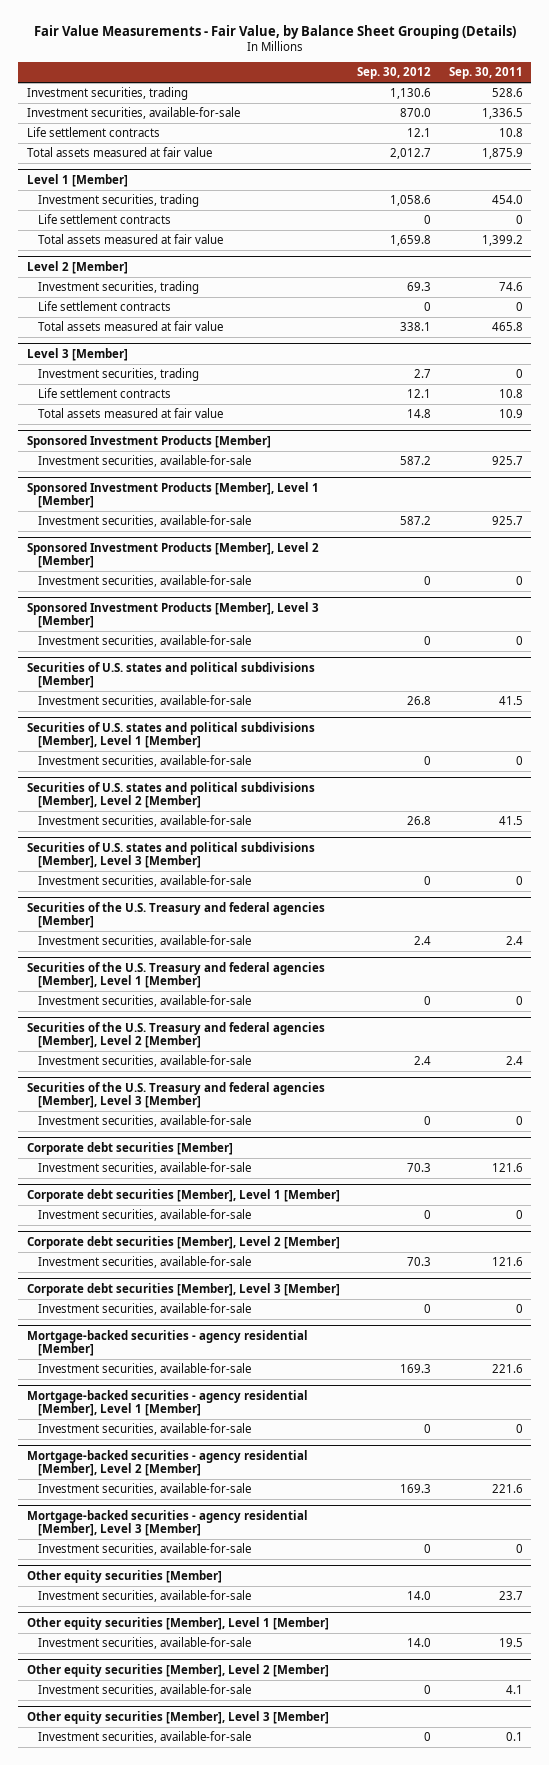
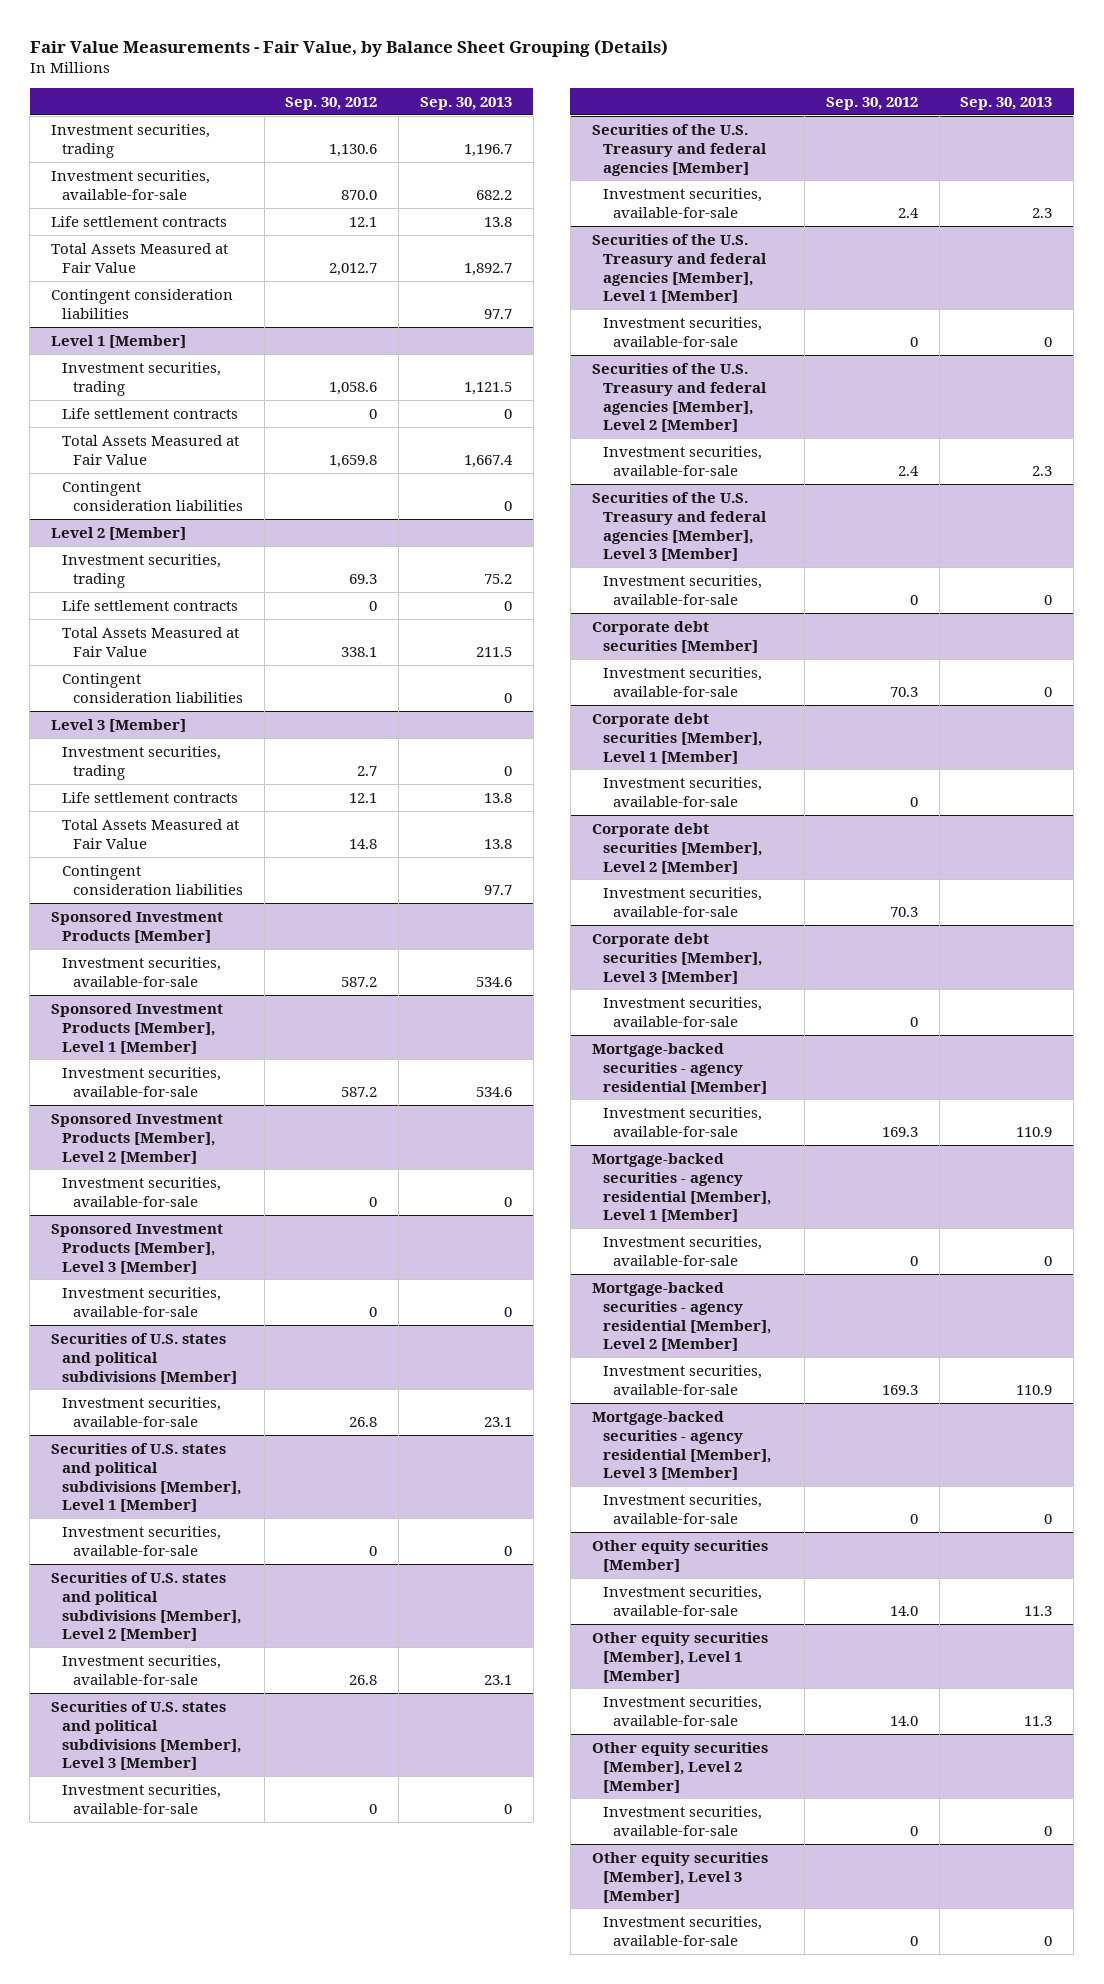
- | Sep. 30, 2012 | Sep. 30, 2011
+ | Sep. 30, 2012 | Sep. 30, 2013
- Total assets measured at fair value | 2,012.7 | 1,875.9
+ Total Assets Measured at Fair Value | 2,012.7 | 1,892.7
+ Contingent consideration liabilities | | 97.7
@ Level 1 [Member]
- Total assets measured at fair value | 1,659.8 | 1,399.2
+ Total Assets Measured at Fair Value | 1,659.8 | 1,667.4
+ Contingent consideration liabilities | | 0
@ Level 2 [Member]
- Total assets measured at fair value | 338.1 | 465.8
+ Total Assets Measured at Fair Value | 338.1 | 211.5
+ Contingent consideration liabilities | | 0
@ Level 3 [Member]
- Total assets measured at fair value | 14.8 | 10.9
+ Total Assets Measured at Fair Value | 14.8 | 13.8
+ Contingent consideration liabilities | | 97.7

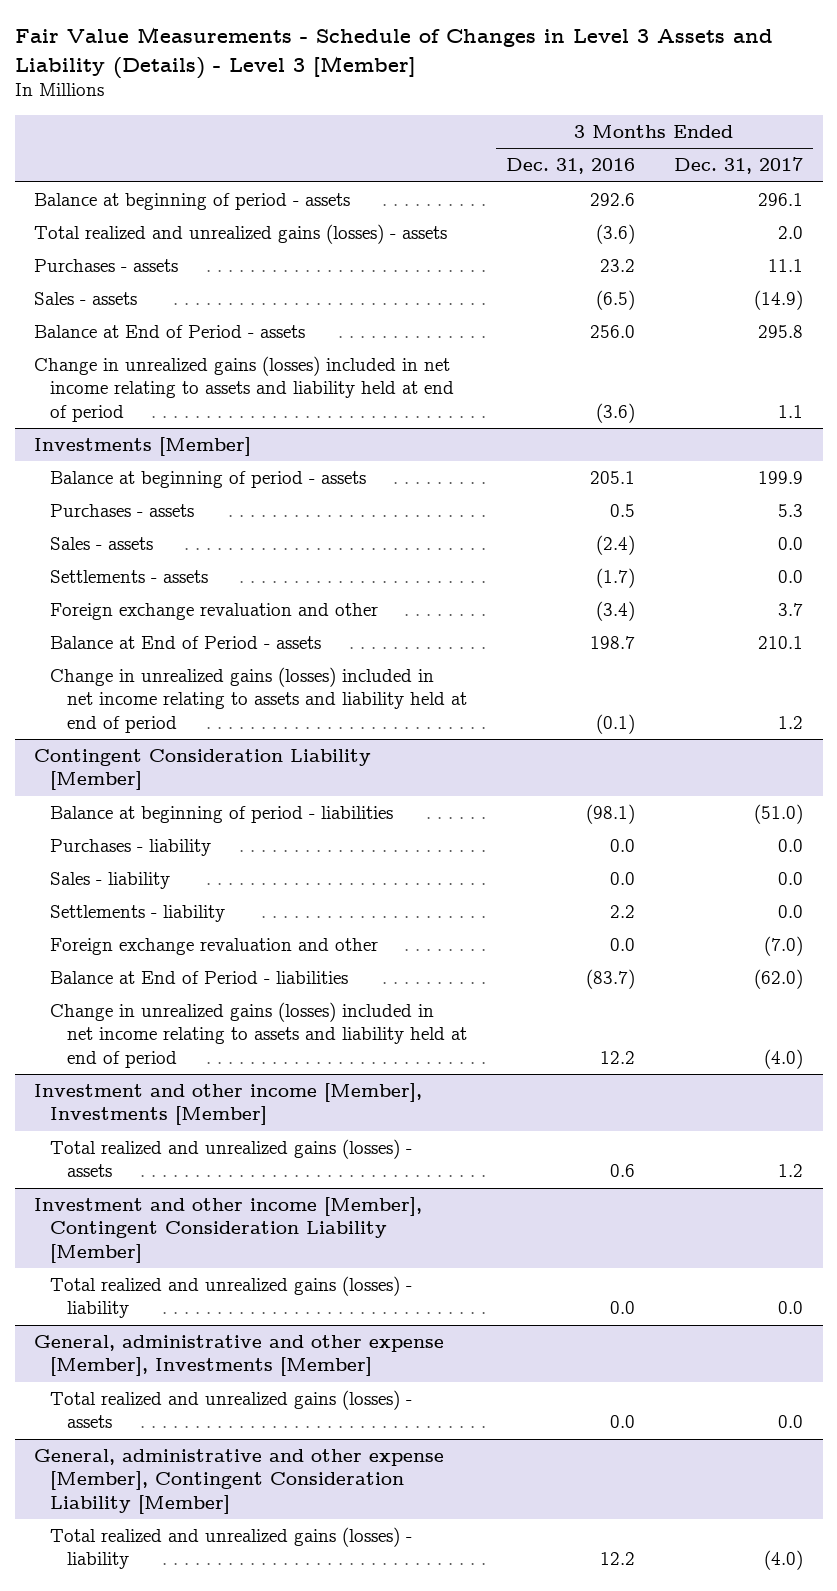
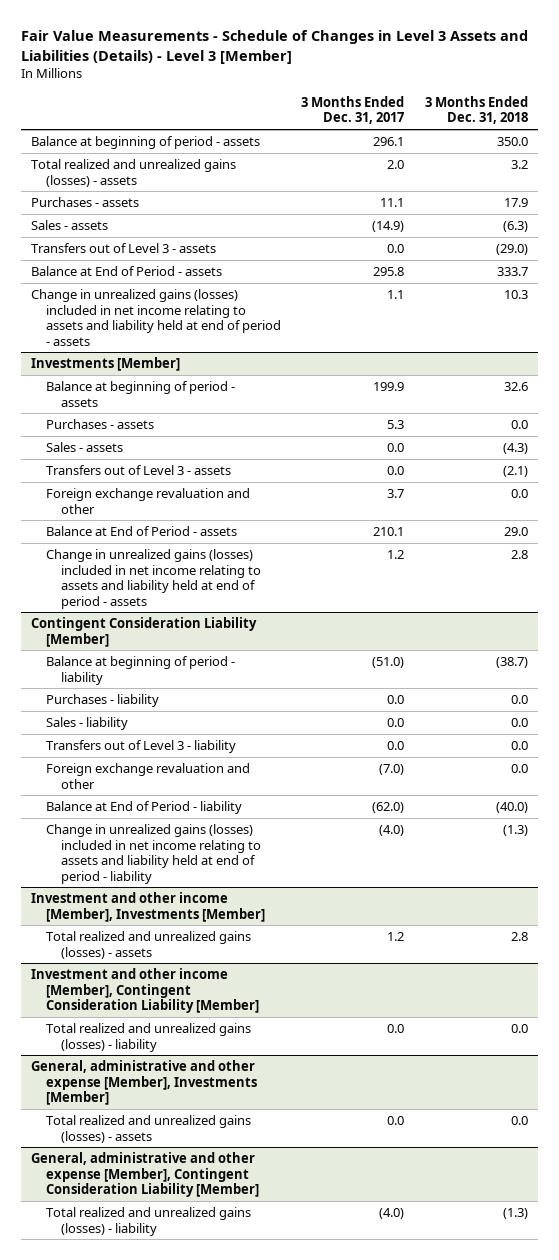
- Fair Value Measurements - Schedule of Changes in Level 3 Assets and Liability (Details) - Level 3 [Member]
+ Fair Value Measurements - Schedule of Changes in Level 3 Assets and Liabilities (Details) - Level 3 [Member]
- | 3 Months Ended Dec. 31, 2016 | 3 Months Ended Dec. 31, 2017
+ | 3 Months Ended Dec. 31, 2017 | 3 Months Ended Dec. 31, 2018
+ Transfers out of Level 3 - assets | 0.0 | (29.0)
- Change in unrealized gains (losses) included in net income relating to assets and liability held at end of period | (3.6) | 1.1
+ Change in unrealized gains (losses) included in net income relating to assets and liability held at end of period - assets | 1.1 | 10.3
@ Investments [Member]
- Settlements - assets | (1.7) | 0.0
+ Transfers out of Level 3 - assets | 0.0 | (2.1)
- Change in unrealized gains (losses) included in net income relating to assets and liability held at end of period | (0.1) | 1.2
+ Change in unrealized gains (losses) included in net income relating to assets and liability held at end of period - assets | 1.2 | 2.8
@ Contingent Consideration Liability [Member]
- Balance at beginning of period - liabilities | (98.1) | (51.0)
+ Balance at beginning of period - liability | (51.0) | (38.7)
- Settlements - liability | 2.2 | 0.0
+ Transfers out of Level 3 - liability | 0.0 | 0.0
- Balance at End of Period - liabilities | (83.7) | (62.0)
- Change in unrealized gains (losses) included in net income relating to assets and liability held at end of period | 12.2 | (4.0)
+ Balance at End of Period - liability | (62.0) | (40.0)
+ Change in unrealized gains (losses) included in net income relating to assets and liability held at end of period - liability | (4.0) | (1.3)

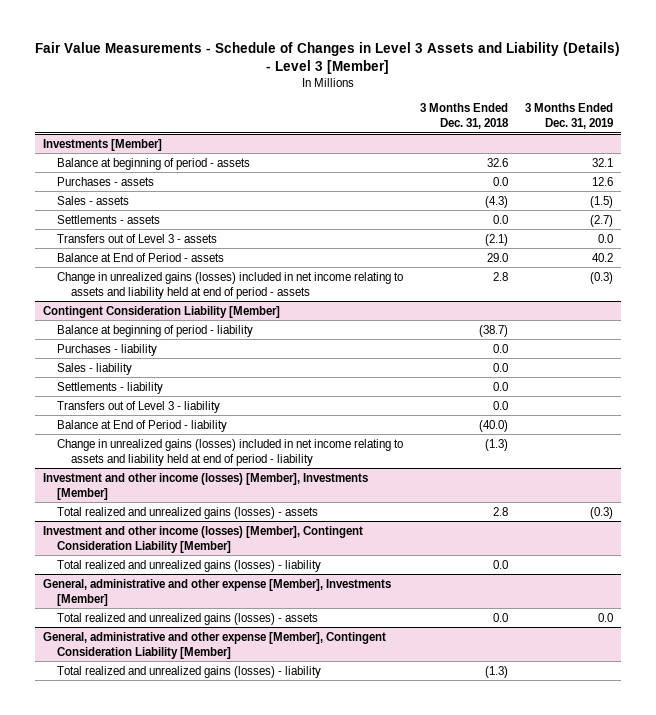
- Fair Value Measurements - Schedule of Changes in Level 3 Assets and Liabilities (Details) - Level 3 [Member]
+ Fair Value Measurements - Schedule of Changes in Level 3 Assets and Liability (Details) - Level 3 [Member]
- | 3 Months Ended Dec. 31, 2017 | 3 Months Ended Dec. 31, 2018
+ | 3 Months Ended Dec. 31, 2018 | 3 Months Ended Dec. 31, 2019
- Balance at beginning of period - assets | 296.1 | 350.0
- Total realized and unrealized gains (losses) - assets | 2.0 | 3.2
- Purchases - assets | 11.1 | 17.9
- Sales - assets | (14.9) | (6.3)
- Transfers out of Level 3 - assets | 0.0 | (29.0)
- Balance at End of Period - assets | 295.8 | 333.7
- Change in unrealized gains (losses) included in net income relating to assets and liability held at end of period - assets | 1.1 | 10.3
@ Investments [Member]
+ Settlements - assets | 0.0 | (2.7)
- Foreign exchange revaluation and other | 3.7 | 0.0
@ Contingent Consideration Liability [Member]
+ Settlements - liability | 0.0 |
- Foreign exchange revaluation and other | (7.0) | 0.0
- Investment and other income [Member], Investments [Member]
+ Investment and other income (losses) [Member], Investments [Member]
- Investment and other income [Member], Contingent Consideration Liability [Member]
+ Investment and other income (losses) [Member], Contingent Consideration Liability [Member]

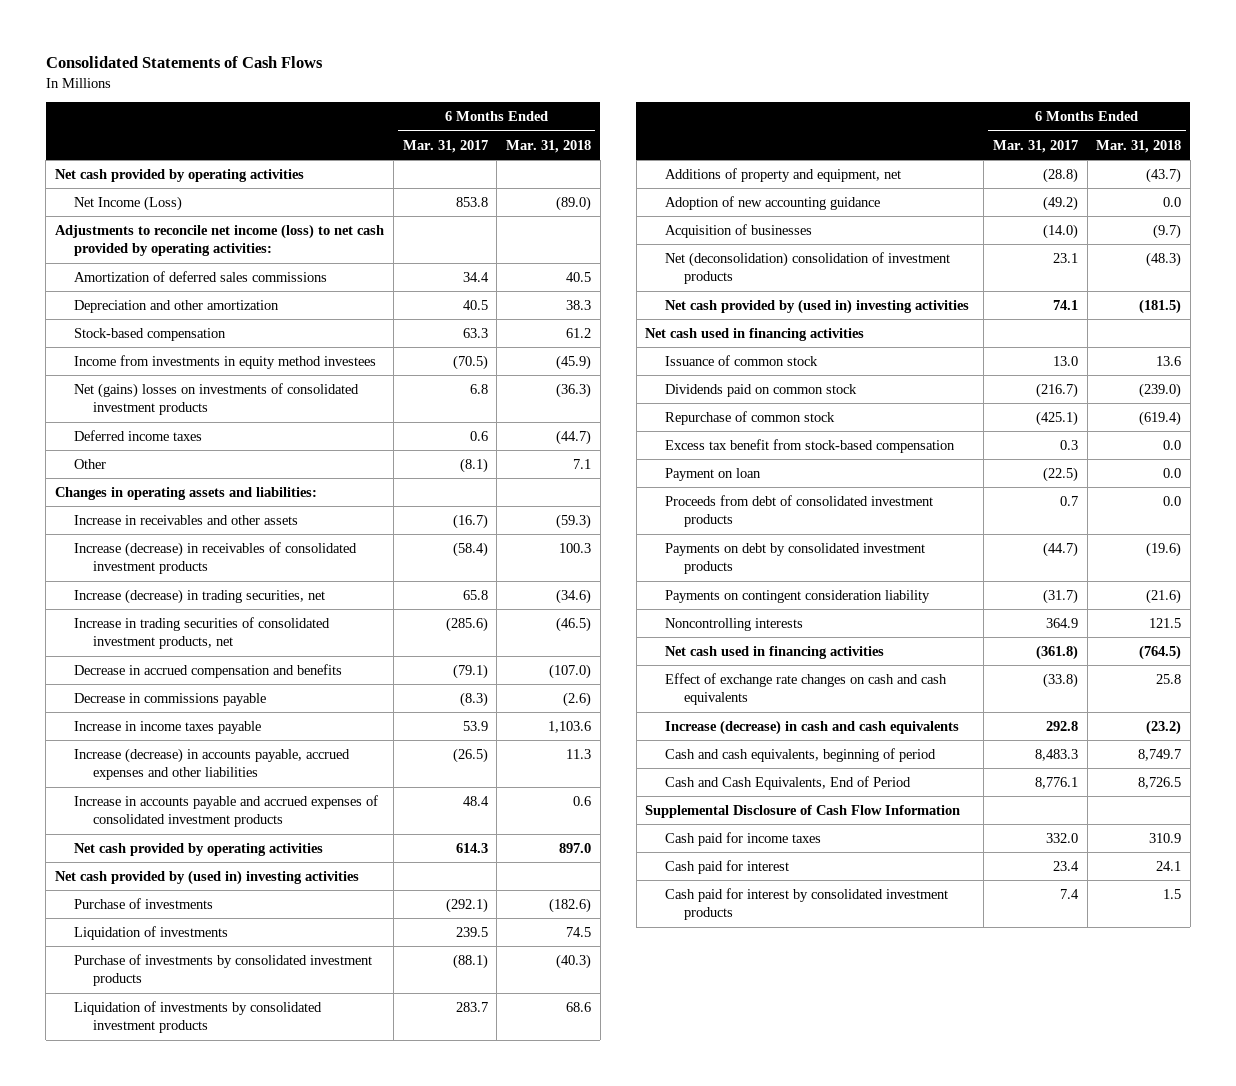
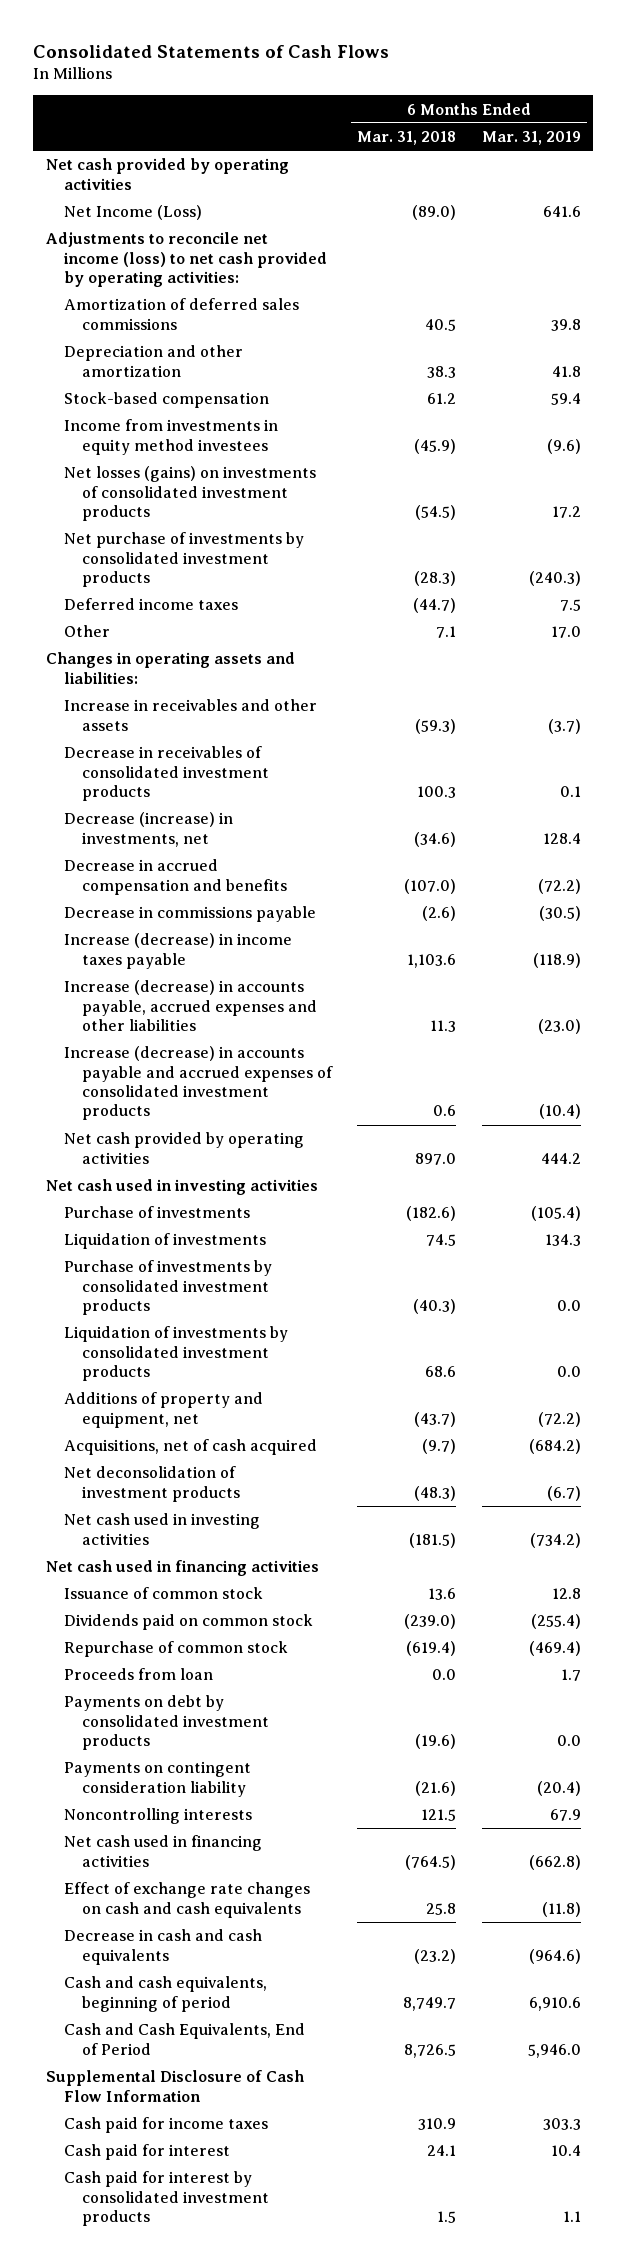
- | 6 Months Ended Mar. 31, 2017 | 6 Months Ended Mar. 31, 2018
+ | 6 Months Ended Mar. 31, 2018 | 6 Months Ended Mar. 31, 2019
- Net (gains) losses on investments of consolidated investment products | 6.8 | (36.3)
+ Net losses (gains) on investments of consolidated investment products | (54.5) | 17.2
+ Net purchase of investments by consolidated investment products | (28.3) | (240.3)
- Increase (decrease) in receivables of consolidated investment products | (58.4) | 100.3
- Increase (decrease) in trading securities, net | 65.8 | (34.6)
- Increase in trading securities of consolidated investment products, net | (285.6) | (46.5)
+ Decrease in receivables of consolidated investment products | 100.3 | 0.1
+ Decrease (increase) in investments, net | (34.6) | 128.4
- Increase in income taxes payable | 53.9 | 1,103.6
+ Increase (decrease) in income taxes payable | 1,103.6 | (118.9)
- Increase in accounts payable and accrued expenses of consolidated investment products | 48.4 | 0.6
+ Increase (decrease) in accounts payable and accrued expenses of consolidated investment products | 0.6 | (10.4)
- Net cash provided by (used in) investing activities
+ Net cash used in investing activities
- Adoption of new accounting guidance | (49.2) | 0.0
- Acquisition of businesses | (14.0) | (9.7)
- Net (deconsolidation) consolidation of investment products | 23.1 | (48.3)
- Net cash provided by (used in) investing activities | 74.1 | (181.5)
+ Acquisitions, net of cash acquired | (9.7) | (684.2)
+ Net deconsolidation of investment products | (48.3) | (6.7)
+ Net cash used in investing activities | (181.5) | (734.2)
- Excess tax benefit from stock-based compensation | 0.3 | 0.0
- Payment on loan | (22.5) | 0.0
- Proceeds from debt of consolidated investment products | 0.7 | 0.0
+ Proceeds from loan | 0.0 | 1.7
- Increase (decrease) in cash and cash equivalents | 292.8 | (23.2)
+ Decrease in cash and cash equivalents | (23.2) | (964.6)

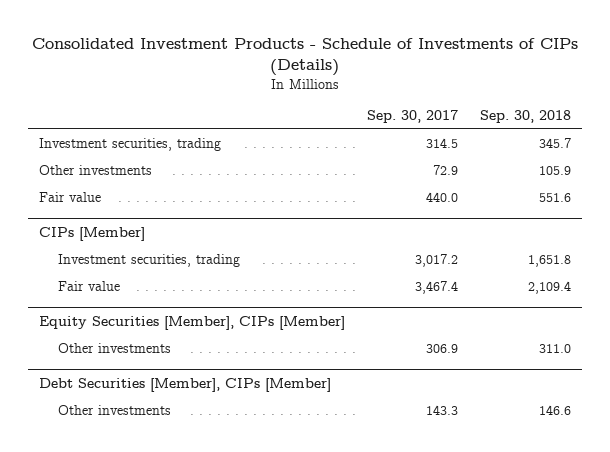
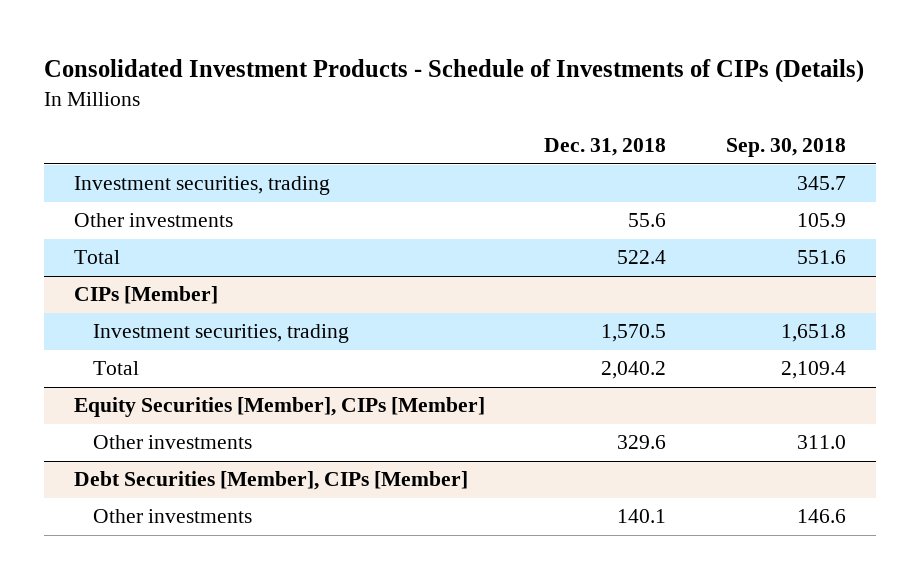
- | Sep. 30, 2017 | Sep. 30, 2018
+ | Dec. 31, 2018 | Sep. 30, 2018
- Fair value | 440.0 | 551.6
+ Total | 522.4 | 551.6
@ CIPs [Member]
- Fair value | 3,467.4 | 2,109.4
+ Total | 2,040.2 | 2,109.4

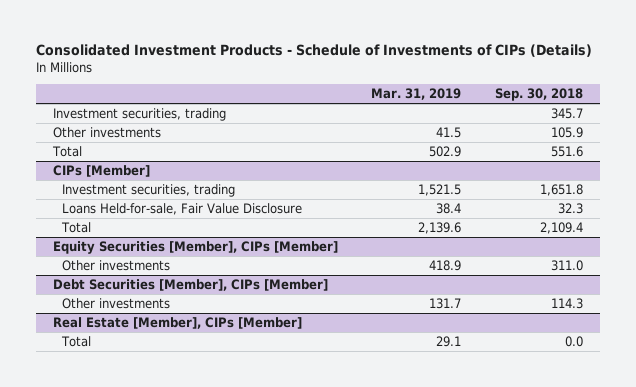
- | Dec. 31, 2018 | Sep. 30, 2018
+ | Mar. 31, 2019 | Sep. 30, 2018
@ CIPs [Member]
+ Loans Held-for-sale, Fair Value Disclosure | 38.4 | 32.3
@ Debt Securities [Member], CIPs [Member]
- Other investments | 140.1 | 146.6
+ Other investments | 131.7 | 114.3
+ Real Estate [Member], CIPs [Member]
+ Total | 29.1 | 0.0

